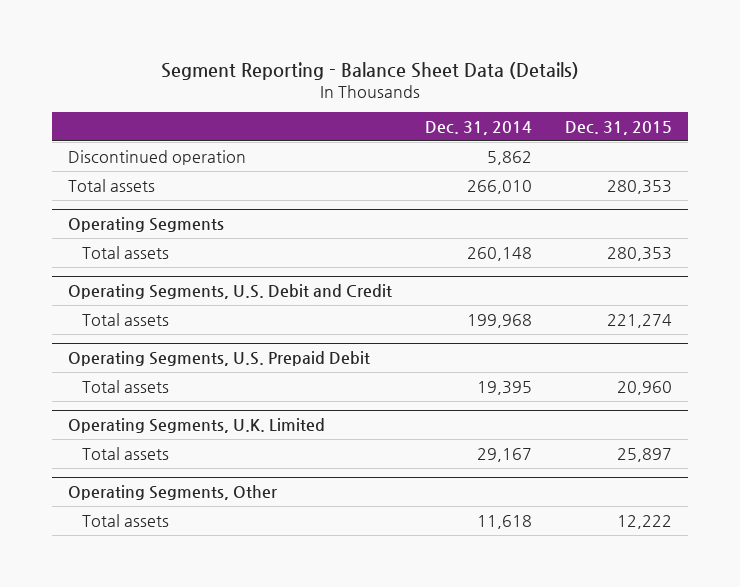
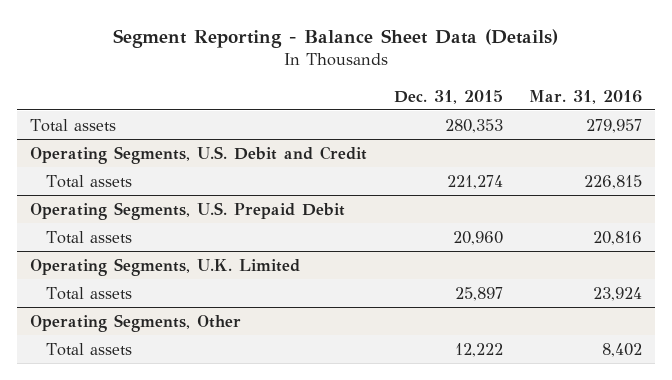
- | Dec. 31, 2014 | Dec. 31, 2015
+ | Dec. 31, 2015 | Mar. 31, 2016
- Discontinued operation | 5,862 |
- Operating Segments
- Total assets | 260,148 | 280,353

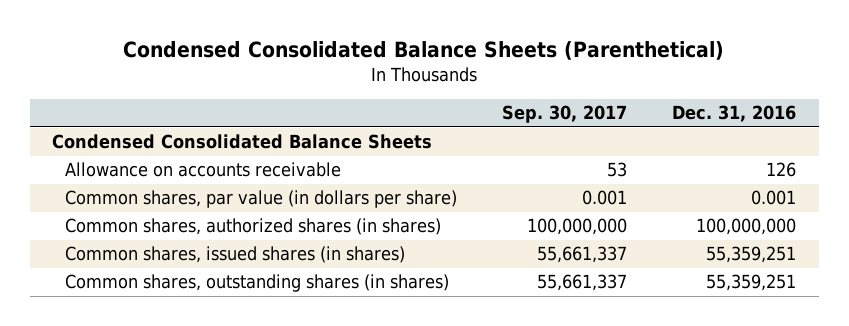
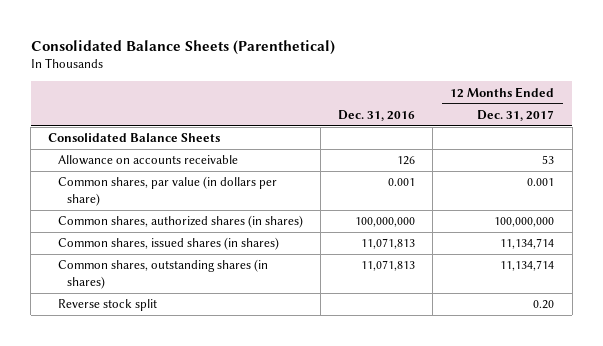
- Condensed Consolidated Balance Sheets (Parenthetical)
+ Consolidated Balance Sheets (Parenthetical)
- | Sep. 30, 2017 | Dec. 31, 2016
+ | Dec. 31, 2016 | 12 Months Ended Dec. 31, 2017
- Condensed Consolidated Balance Sheets
+ Consolidated Balance Sheets
- Common shares, issued shares (in shares) | 55,661,337 | 55,359,251
- Common shares, outstanding shares (in shares) | 55,661,337 | 55,359,251
+ Common shares, issued shares (in shares) | 11,071,813 | 11,134,714
+ Common shares, outstanding shares (in shares) | 11,071,813 | 11,134,714
+ Reverse stock split | | 0.20

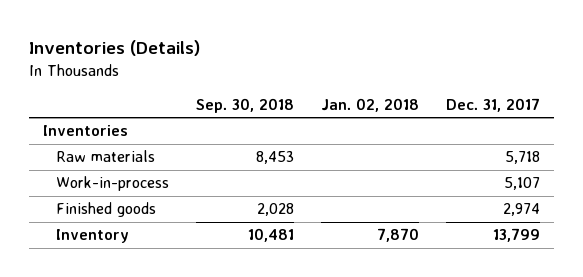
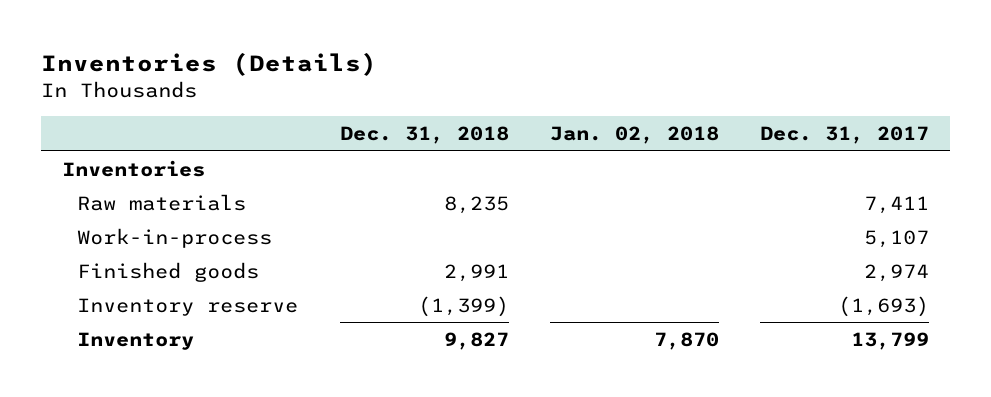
- | Sep. 30, 2018 | Jan. 02, 2018 | Dec. 31, 2017
+ | Dec. 31, 2018 | Jan. 02, 2018 | Dec. 31, 2017
- Raw materials | 8,453 | | 5,718
+ Raw materials | 8,235 | | 7,411
+ Inventory reserve | (1,399) | | (1,693)

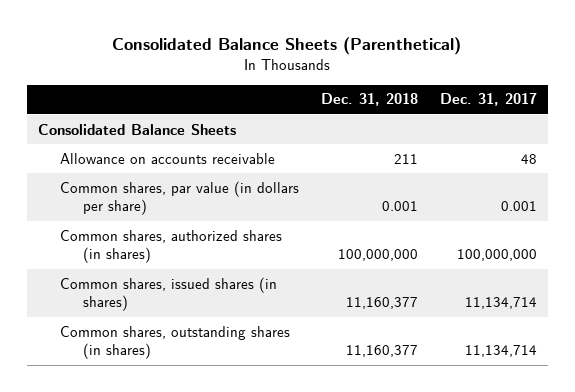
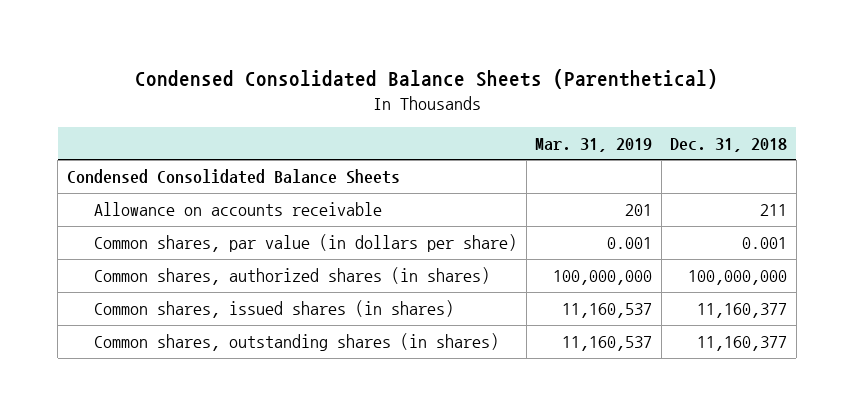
- Consolidated Balance Sheets (Parenthetical)
+ Condensed Consolidated Balance Sheets (Parenthetical)
- | Dec. 31, 2018 | Dec. 31, 2017
+ | Mar. 31, 2019 | Dec. 31, 2018
- Consolidated Balance Sheets
+ Condensed Consolidated Balance Sheets

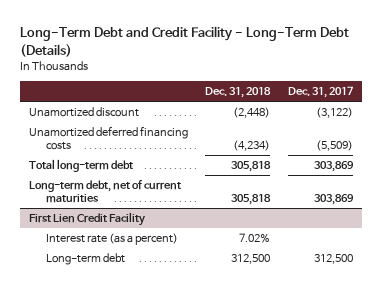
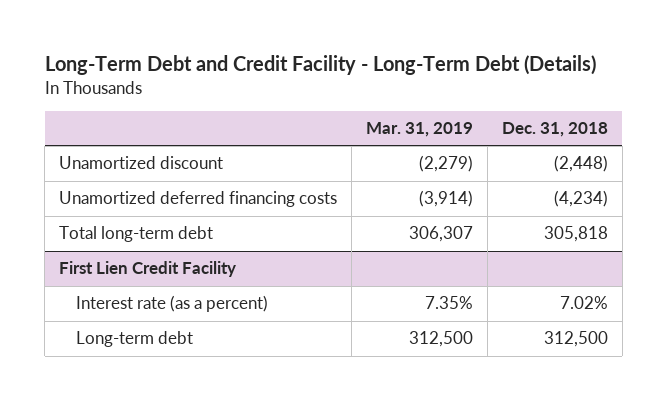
- | Dec. 31, 2018 | Dec. 31, 2017
+ | Mar. 31, 2019 | Dec. 31, 2018
- Long-term debt, net of current maturities | 305,818 | 303,869

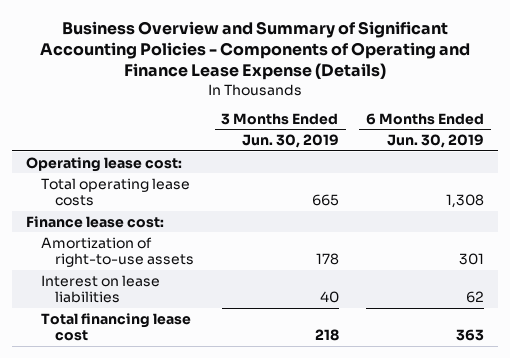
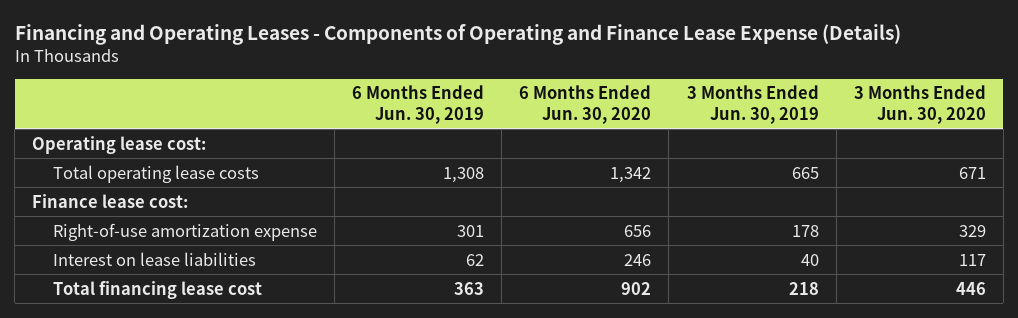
- Business Overview and Summary of Significant Accounting Policies - Components of Operating and Finance Lease Expense (Details)
+ Financing and Operating Leases - Components of Operating and Finance Lease Expense (Details)
- | 3 Months Ended Jun. 30, 2019 | 6 Months Ended Jun. 30, 2019
+ | 6 Months Ended Jun. 30, 2019 | 6 Months Ended Jun. 30, 2020 | 3 Months Ended Jun. 30, 2019 | 3 Months Ended Jun. 30, 2020
- Amortization of right-to-use assets | 178 | 301
+ Right-of-use amortization expense | 301 | 656 | 178 | 329

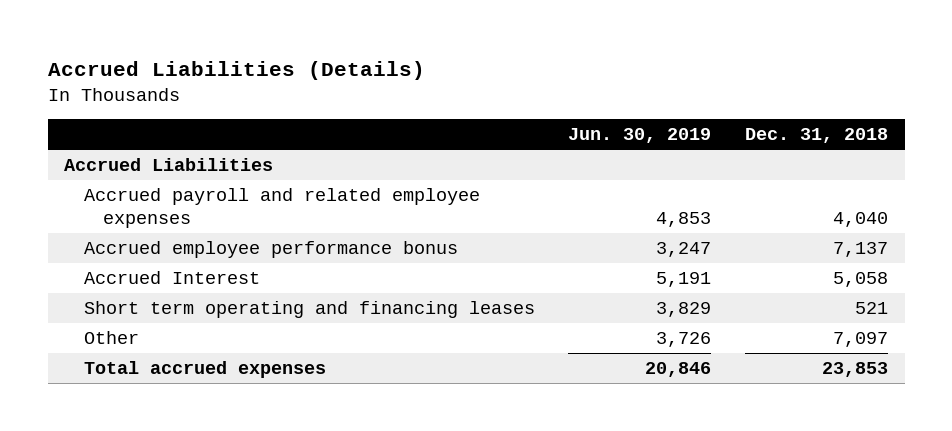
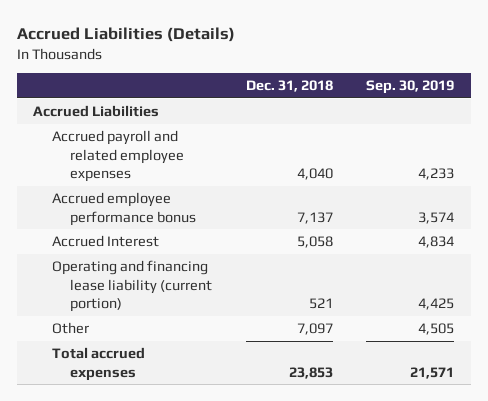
- | Jun. 30, 2019 | Dec. 31, 2018
+ | Dec. 31, 2018 | Sep. 30, 2019
- Short term operating and financing leases | 3,829 | 521
+ Operating and financing lease liability (current portion) | 521 | 4,425

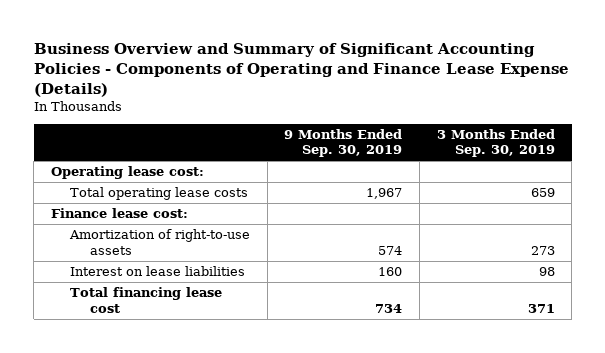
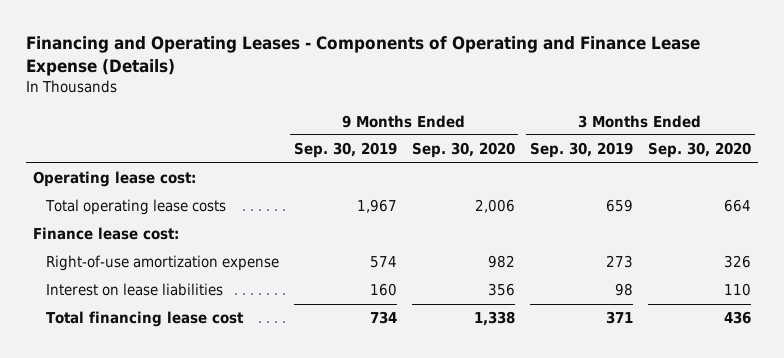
- Business Overview and Summary of Significant Accounting Policies - Components of Operating and Finance Lease Expense (Details)
+ Financing and Operating Leases - Components of Operating and Finance Lease Expense (Details)
- | 9 Months Ended Sep. 30, 2019 | 3 Months Ended Sep. 30, 2019
+ | 9 Months Ended Sep. 30, 2019 | 9 Months Ended Sep. 30, 2020 | 3 Months Ended Sep. 30, 2019 | 3 Months Ended Sep. 30, 2020
- Amortization of right-to-use assets | 574 | 273
+ Right-of-use amortization expense | 574 | 982 | 273 | 326

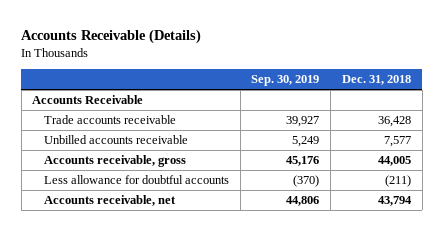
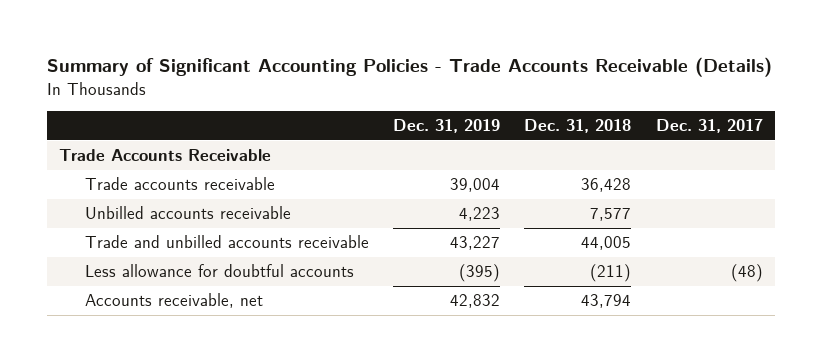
- Accounts Receivable (Details)
+ Summary of Significant Accounting Policies - Trade Accounts Receivable (Details)
- | Sep. 30, 2019 | Dec. 31, 2018
+ | Dec. 31, 2019 | Dec. 31, 2018 | Dec. 31, 2017
- Accounts Receivable
+ Trade Accounts Receivable
- Accounts receivable, gross | 45,176 | 44,005
+ Trade and unbilled accounts receivable | 43,227 | 44,005 |

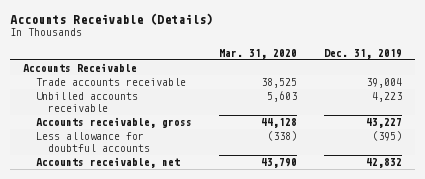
- Summary of Significant Accounting Policies - Trade Accounts Receivable (Details)
+ Accounts Receivable (Details)
- | Dec. 31, 2019 | Dec. 31, 2018 | Dec. 31, 2017
+ | Mar. 31, 2020 | Dec. 31, 2019
- Trade Accounts Receivable
+ Accounts Receivable
- Trade and unbilled accounts receivable | 43,227 | 44,005 |
+ Accounts receivable, gross | 44,128 | 43,227

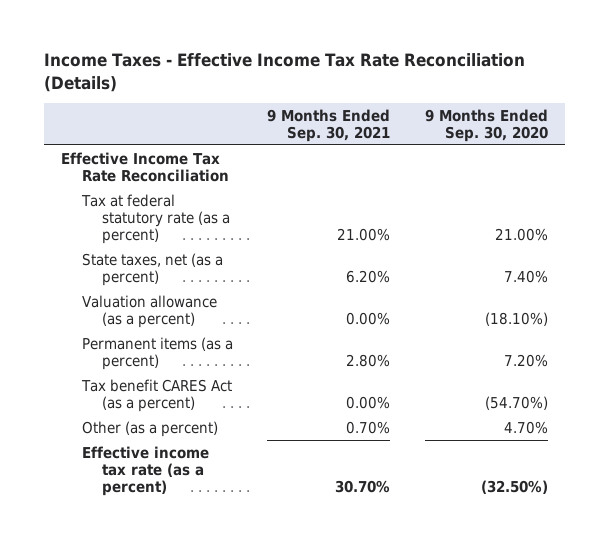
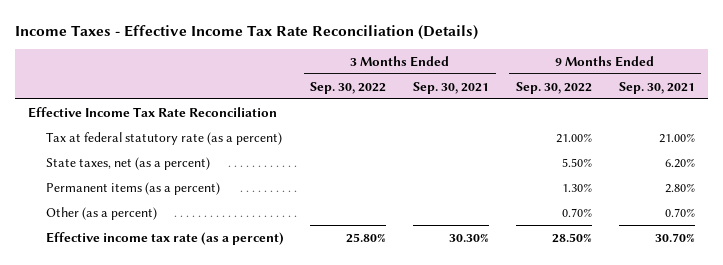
- | 9 Months Ended Sep. 30, 2021 | 9 Months Ended Sep. 30, 2020
+ | 3 Months Ended Sep. 30, 2022 | 3 Months Ended Sep. 30, 2021 | 9 Months Ended Sep. 30, 2022 | 9 Months Ended Sep. 30, 2021
- Valuation allowance (as a percent) | 0.00% | (18.10%)
- Tax benefit CARES Act (as a percent) | 0.00% | (54.70%)

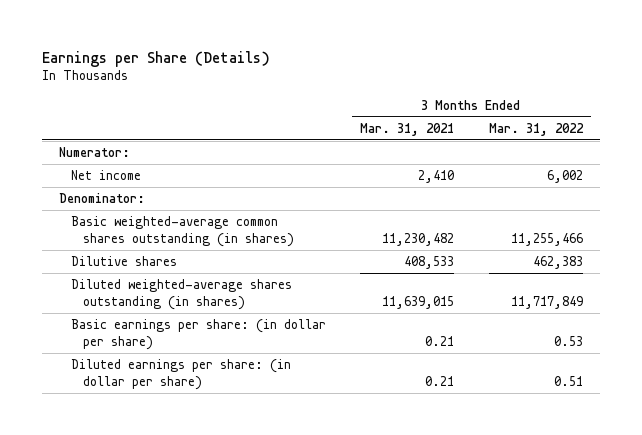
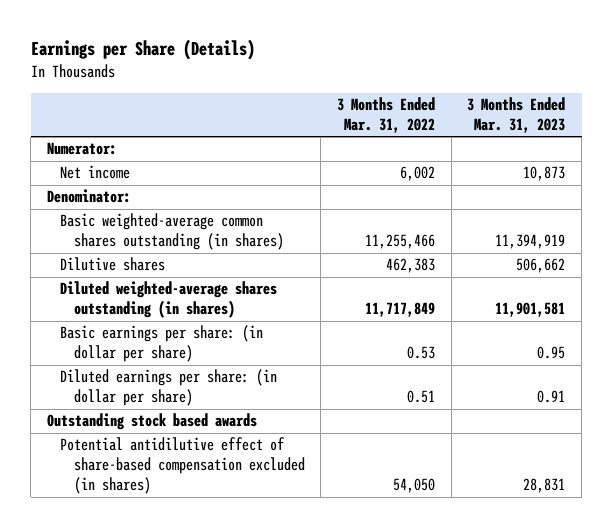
- | 3 Months Ended Mar. 31, 2021 | 3 Months Ended Mar. 31, 2022
+ | 3 Months Ended Mar. 31, 2022 | 3 Months Ended Mar. 31, 2023
+ Outstanding stock based awards
+ Potential antidilutive effect of share-based compensation excluded (in shares) | 54,050 | 28,831

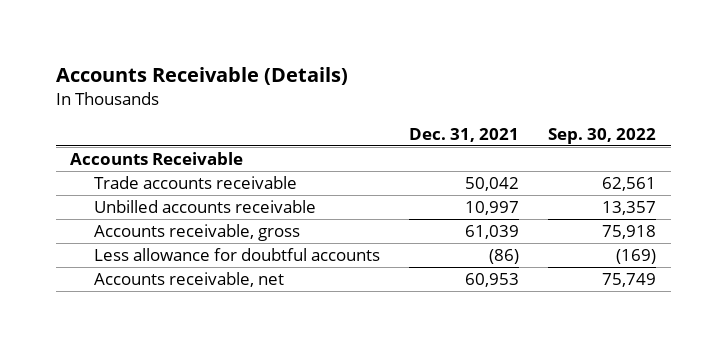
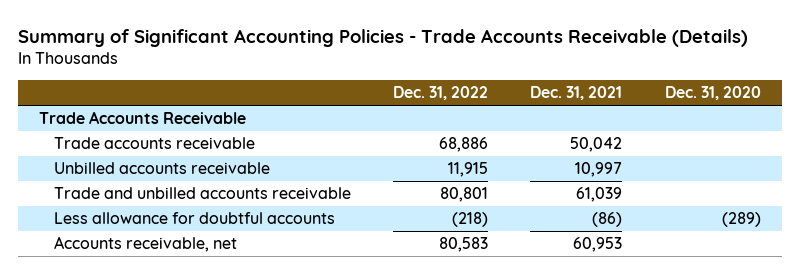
- Accounts Receivable (Details)
+ Summary of Significant Accounting Policies - Trade Accounts Receivable (Details)
- | Dec. 31, 2021 | Sep. 30, 2022
+ | Dec. 31, 2022 | Dec. 31, 2021 | Dec. 31, 2020
- Accounts Receivable
+ Trade Accounts Receivable
- Accounts receivable, gross | 61,039 | 75,918
+ Trade and unbilled accounts receivable | 80,801 | 61,039 |

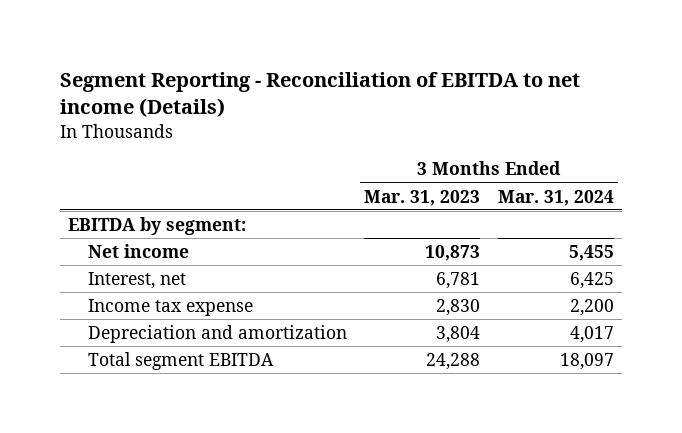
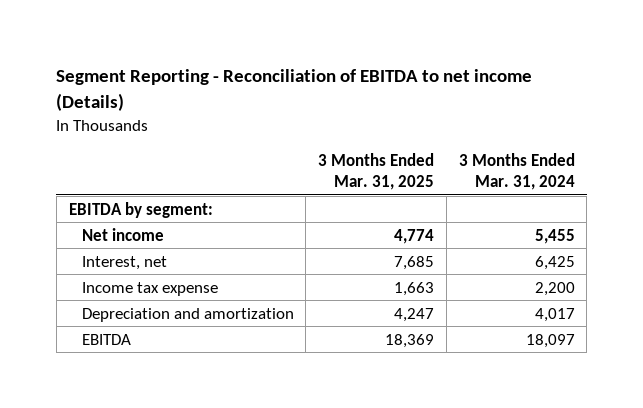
- | 3 Months Ended Mar. 31, 2023 | 3 Months Ended Mar. 31, 2024
+ | 3 Months Ended Mar. 31, 2025 | 3 Months Ended Mar. 31, 2024
- Total segment EBITDA | 24,288 | 18,097
+ EBITDA | 18,369 | 18,097

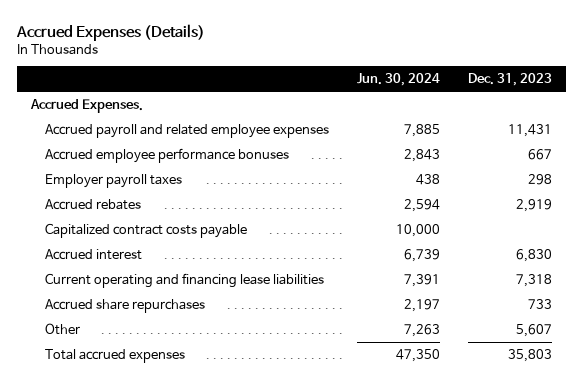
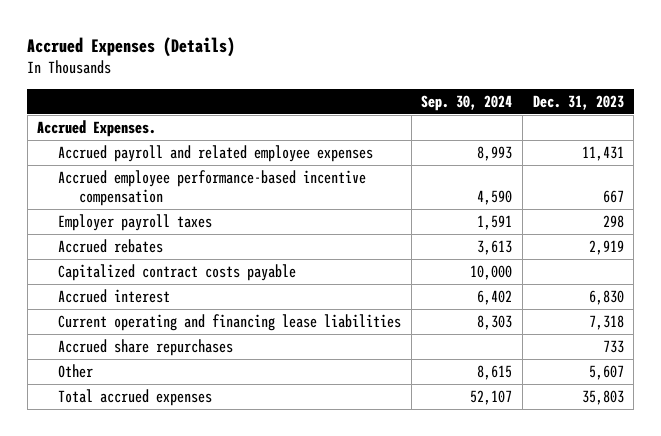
- | Jun. 30, 2024 | Dec. 31, 2023
+ | Sep. 30, 2024 | Dec. 31, 2023
- Accrued employee performance bonuses | 2,843 | 667
+ Accrued employee performance-based incentive compensation | 4,590 | 667

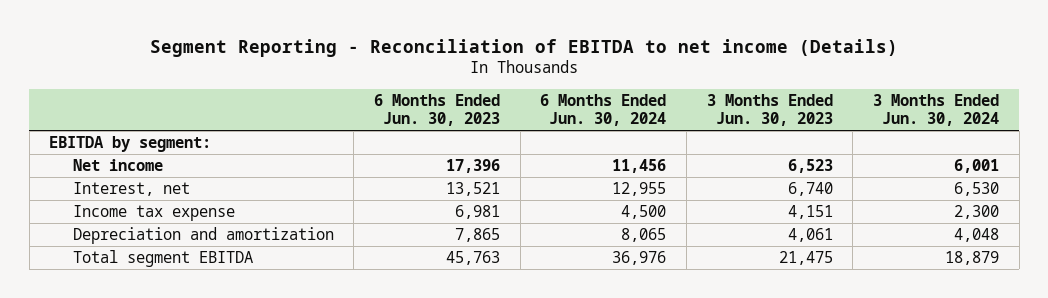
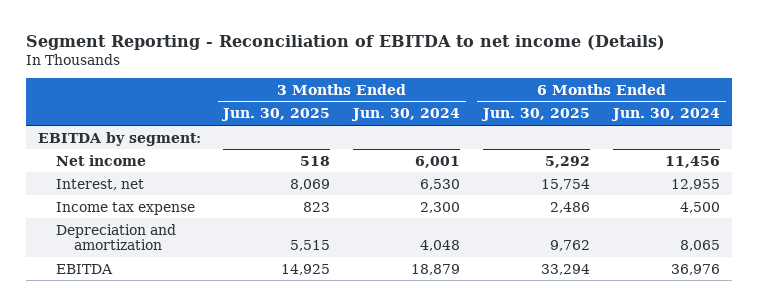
- | 6 Months Ended Jun. 30, 2023 | 6 Months Ended Jun. 30, 2024 | 3 Months Ended Jun. 30, 2023 | 3 Months Ended Jun. 30, 2024
+ | 3 Months Ended Jun. 30, 2025 | 3 Months Ended Jun. 30, 2024 | 6 Months Ended Jun. 30, 2025 | 6 Months Ended Jun. 30, 2024
- Total segment EBITDA | 45,763 | 36,976 | 21,475 | 18,879
+ EBITDA | 14,925 | 18,879 | 33,294 | 36,976

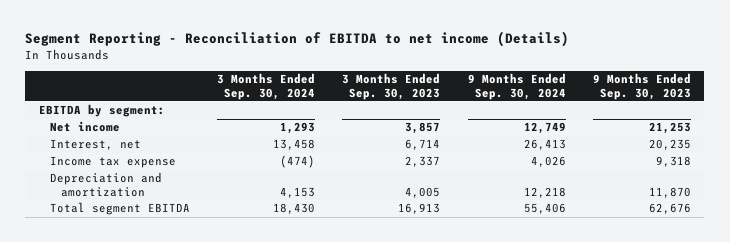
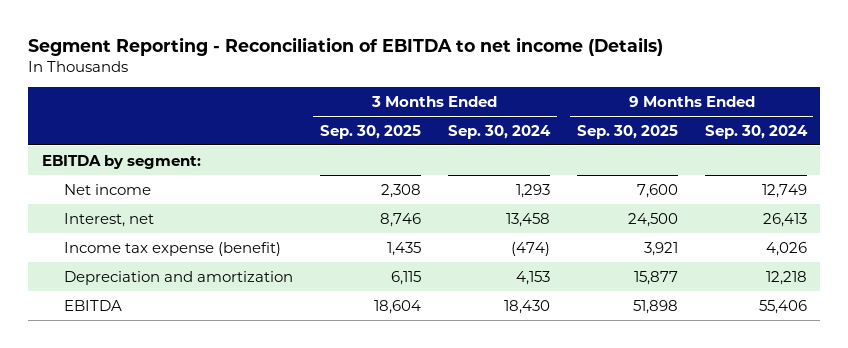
- | 3 Months Ended Sep. 30, 2024 | 3 Months Ended Sep. 30, 2023 | 9 Months Ended Sep. 30, 2024 | 9 Months Ended Sep. 30, 2023
+ | 3 Months Ended Sep. 30, 2025 | 3 Months Ended Sep. 30, 2024 | 9 Months Ended Sep. 30, 2025 | 9 Months Ended Sep. 30, 2024
- Income tax expense | (474) | 2,337 | 4,026 | 9,318
+ Income tax expense (benefit) | 1,435 | (474) | 3,921 | 4,026
- Total segment EBITDA | 18,430 | 16,913 | 55,406 | 62,676
+ EBITDA | 18,604 | 18,430 | 51,898 | 55,406

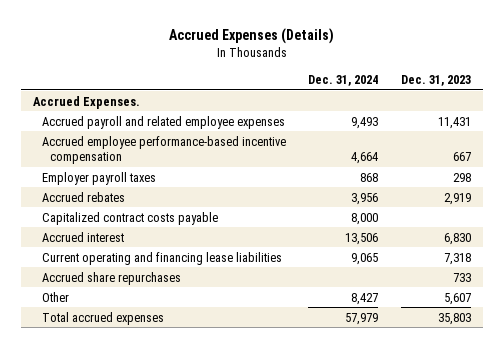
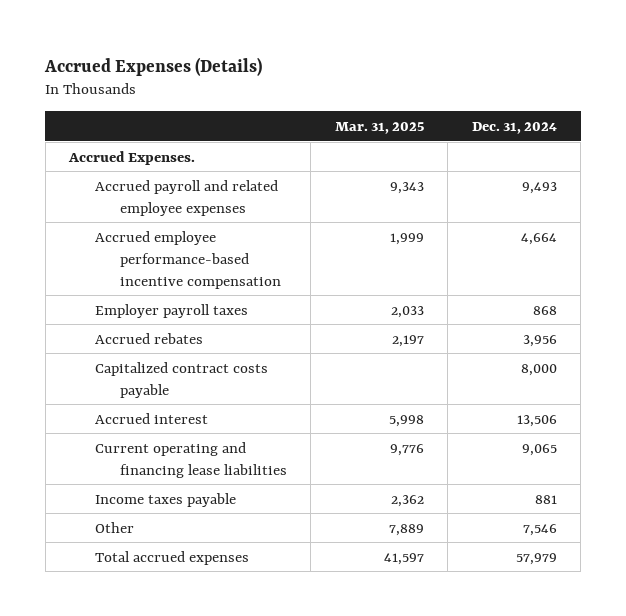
- | Dec. 31, 2024 | Dec. 31, 2023
+ | Mar. 31, 2025 | Dec. 31, 2024
- Accrued share repurchases | | 733
- Other | 8,427 | 5,607
+ Income taxes payable | 2,362 | 881
+ Other | 7,889 | 7,546

